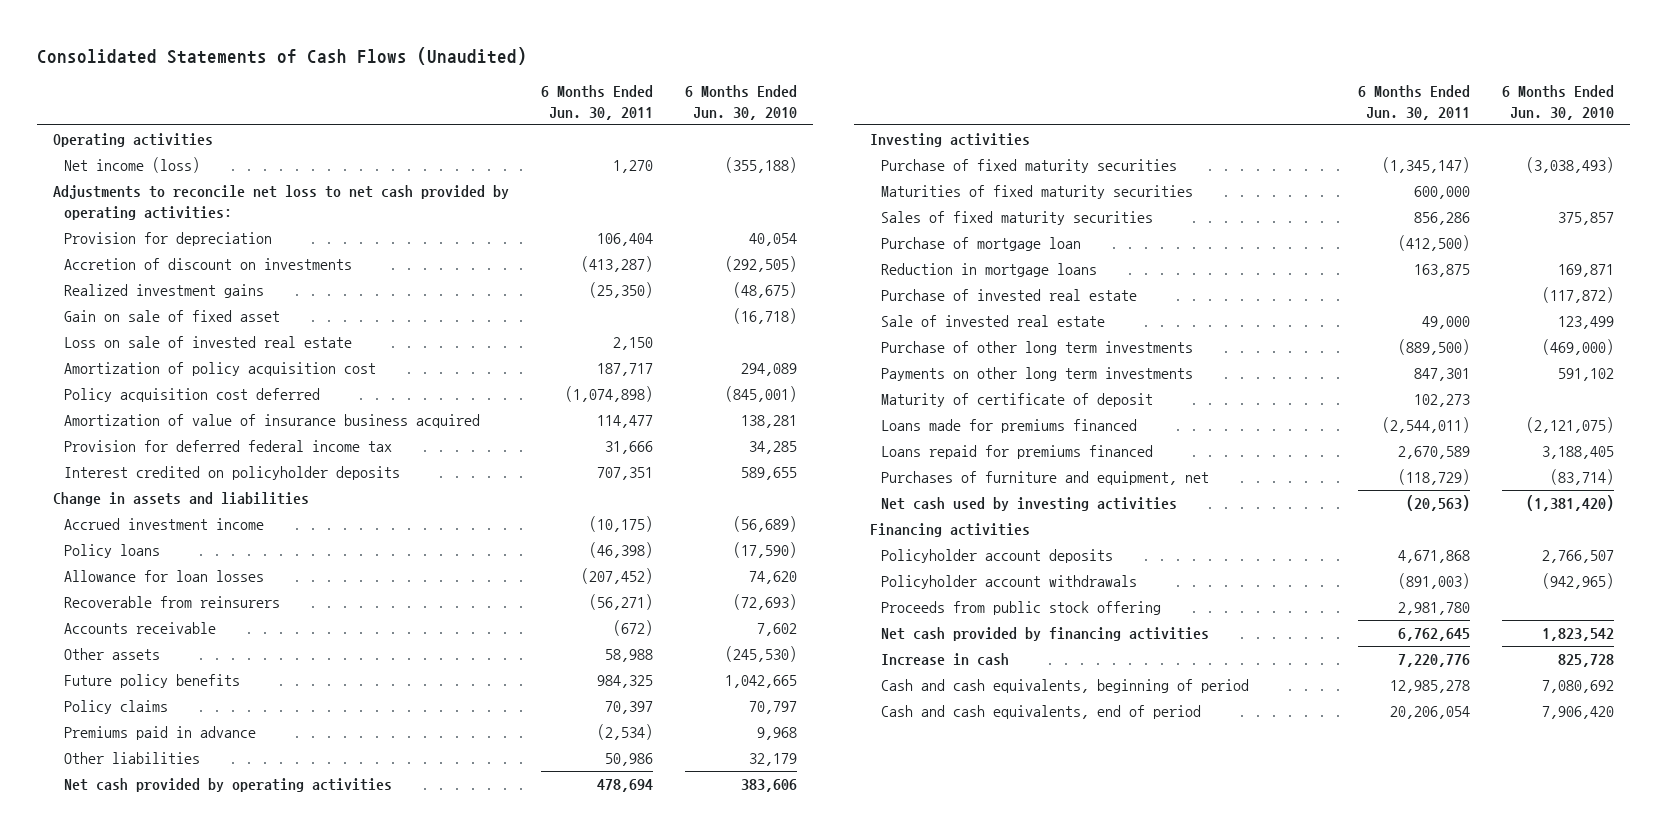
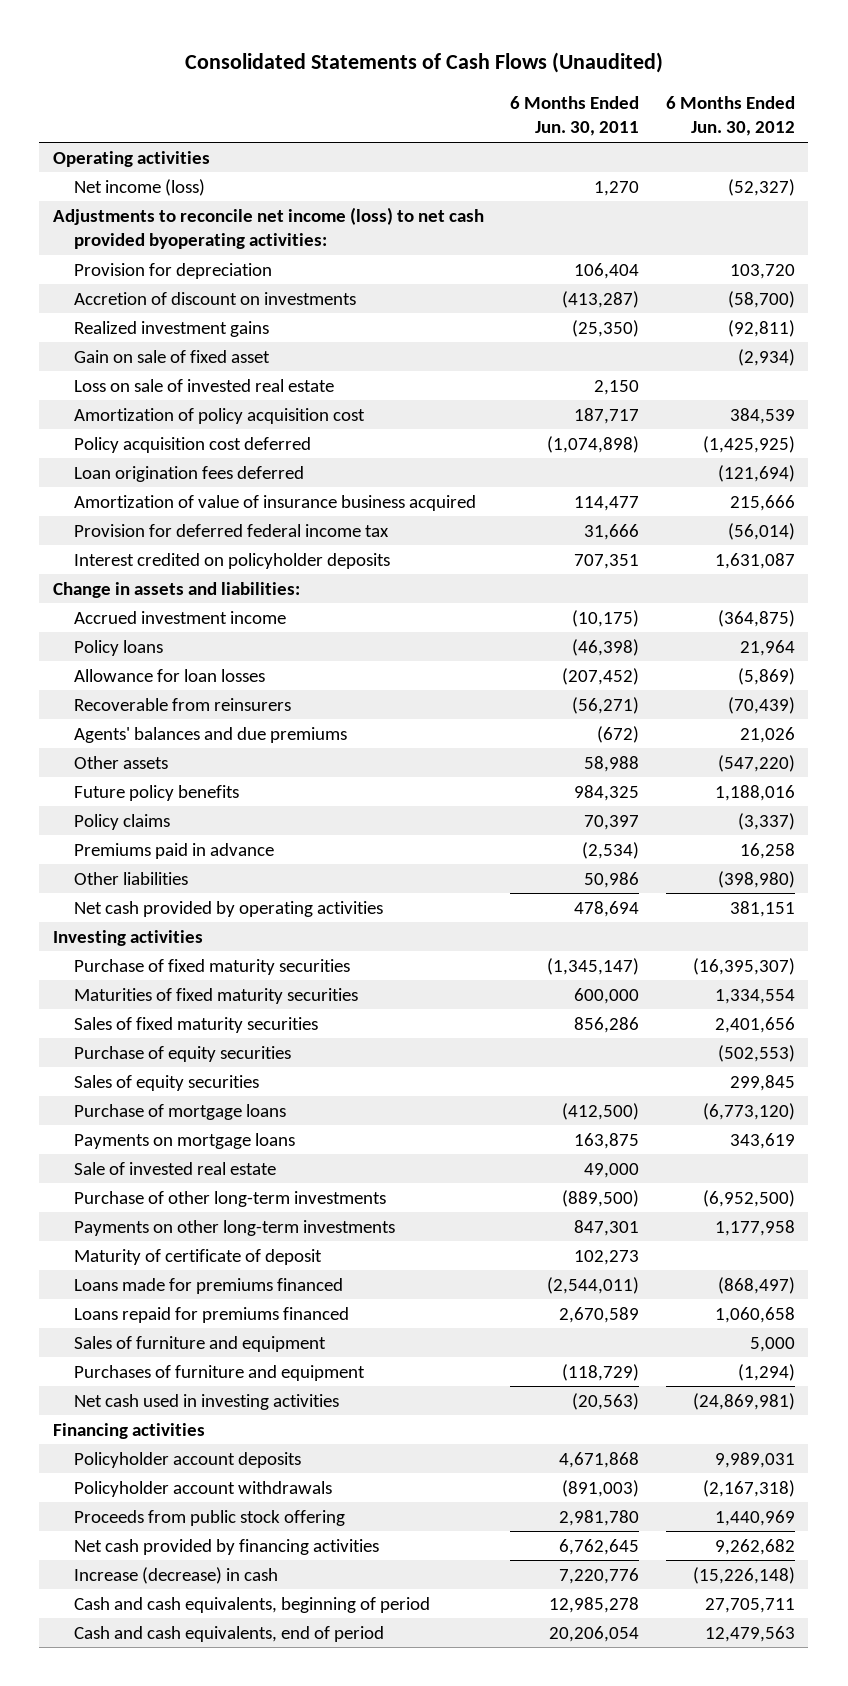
- | 6 Months Ended Jun. 30, 2011 | 6 Months Ended Jun. 30, 2010
+ | 6 Months Ended Jun. 30, 2011 | 6 Months Ended Jun. 30, 2012
- Adjustments to reconcile net loss to net cash provided by operating activities:
+ Adjustments to reconcile net income (loss) to net cash provided byoperating activities:
+ Loan origination fees deferred | | (121,694)
- Change in assets and liabilities
+ Change in assets and liabilities:
- Accounts receivable | (672) | 7,602
+ Agents' balances and due premiums | (672) | 21,026
- Purchase of mortgage loan | (412,500) |
- Reduction in mortgage loans | 163,875 | 169,871
- Purchase of invested real estate | | (117,872)
+ Purchase of equity securities | | (502,553)
+ Sales of equity securities | | 299,845
+ Purchase of mortgage loans | (412,500) | (6,773,120)
+ Payments on mortgage loans | 163,875 | 343,619
- Purchase of other long term investments | (889,500) | (469,000)
- Payments on other long term investments | 847,301 | 591,102
+ Purchase of other long-term investments | (889,500) | (6,952,500)
+ Payments on other long-term investments | 847,301 | 1,177,958
- Purchases of furniture and equipment, net | (118,729) | (83,714)
- Net cash used by investing activities | (20,563) | (1,381,420)
+ Sales of furniture and equipment | | 5,000
+ Purchases of furniture and equipment | (118,729) | (1,294)
+ Net cash used in investing activities | (20,563) | (24,869,981)
- Increase in cash | 7,220,776 | 825,728
+ Increase (decrease) in cash | 7,220,776 | (15,226,148)

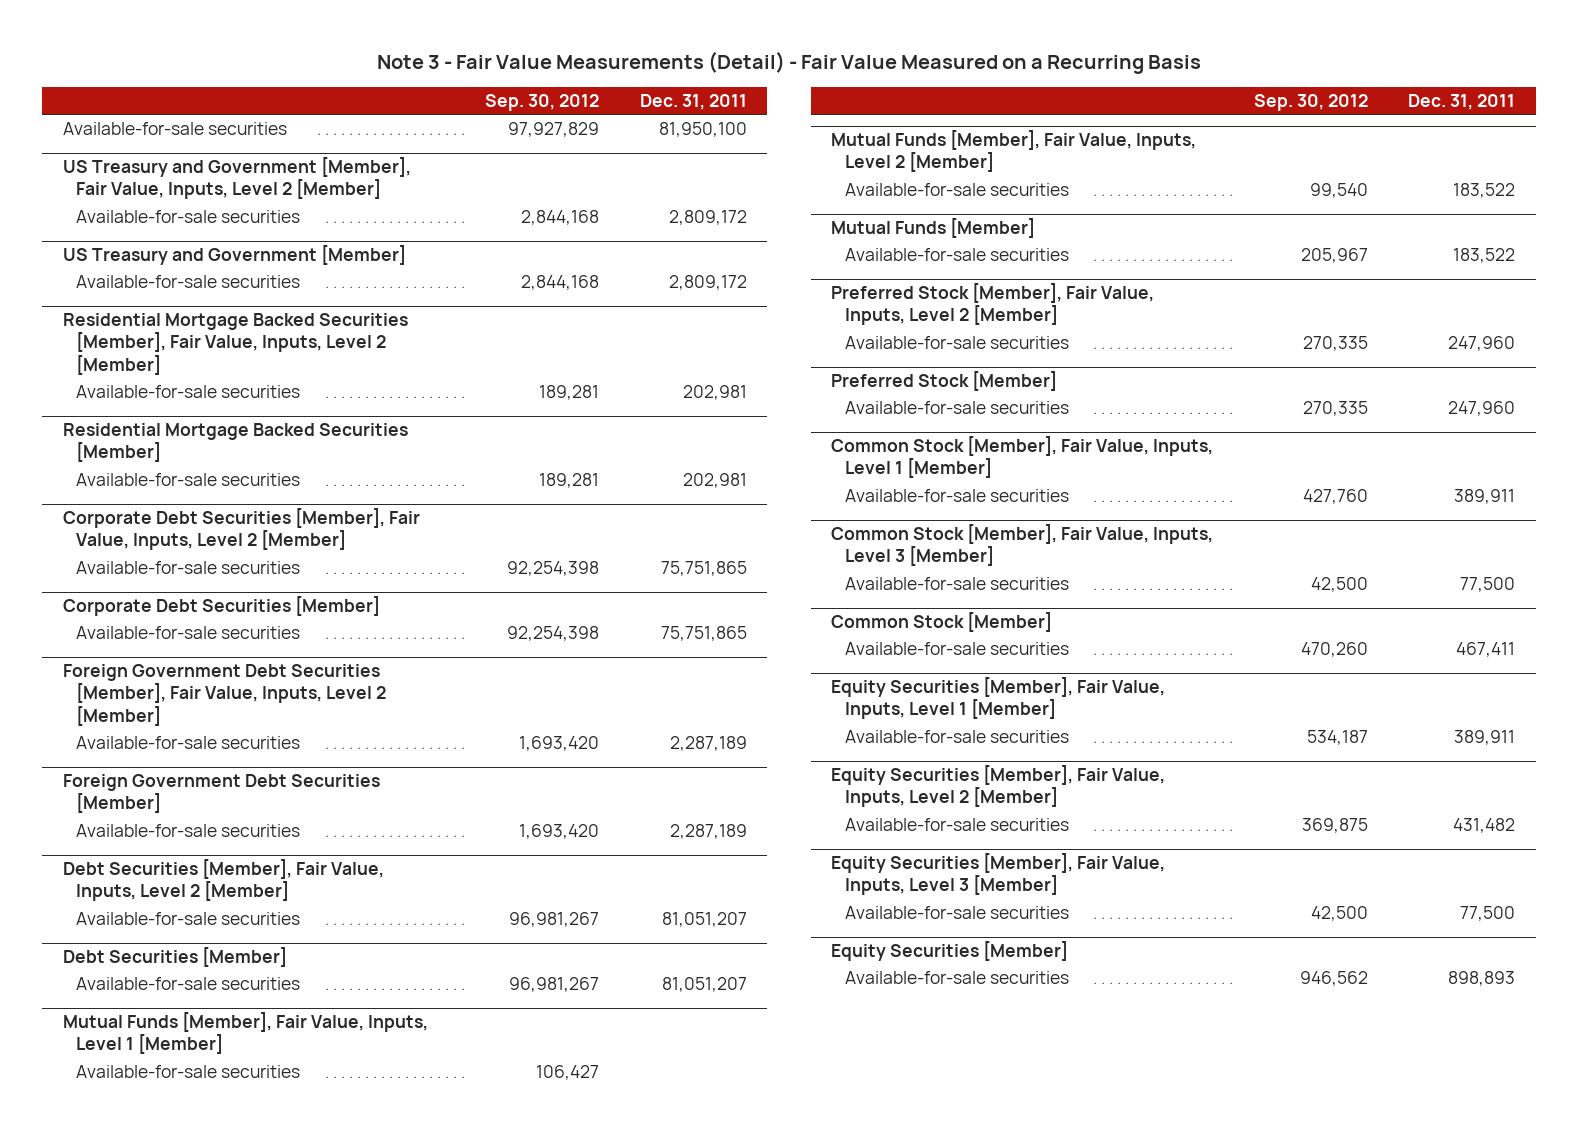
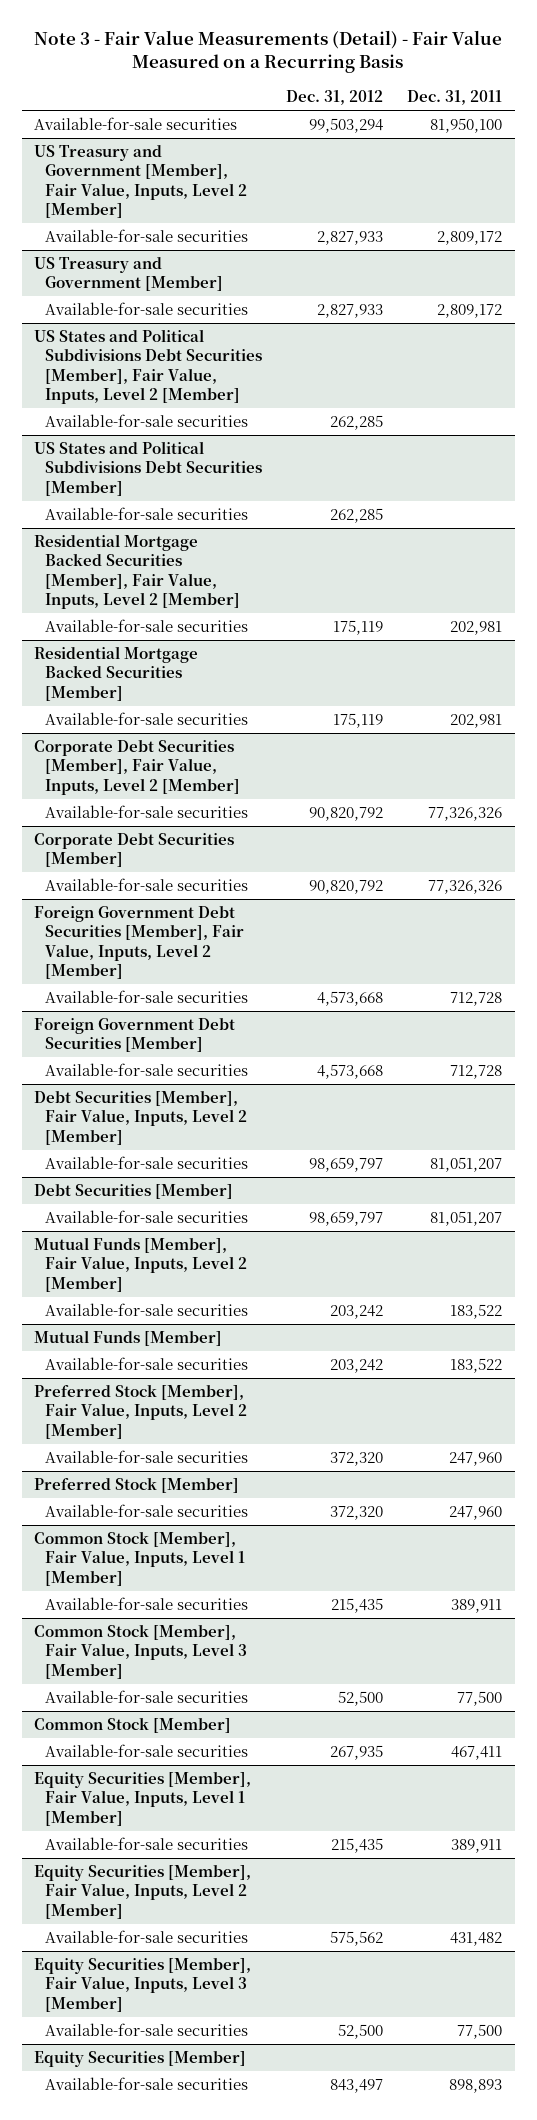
- | Sep. 30, 2012 | Dec. 31, 2011
+ | Dec. 31, 2012 | Dec. 31, 2011
+ US States and Political Subdivisions Debt Securities [Member], Fair Value, Inputs, Level 2 [Member]
+ Available-for-sale securities | 262,285 |
+ US States and Political Subdivisions Debt Securities [Member]
+ Available-for-sale securities | 262,285 |
@ Corporate Debt Securities [Member], Fair Value, Inputs, Level 2 [Member]
- Available-for-sale securities | 92,254,398 | 75,751,865
+ Available-for-sale securities | 90,820,792 | 77,326,326
@ Corporate Debt Securities [Member]
- Available-for-sale securities | 92,254,398 | 75,751,865
+ Available-for-sale securities | 90,820,792 | 77,326,326
@ Foreign Government Debt Securities [Member], Fair Value, Inputs, Level 2 [Member]
- Available-for-sale securities | 1,693,420 | 2,287,189
+ Available-for-sale securities | 4,573,668 | 712,728
@ Foreign Government Debt Securities [Member]
- Available-for-sale securities | 1,693,420 | 2,287,189
+ Available-for-sale securities | 4,573,668 | 712,728
- Mutual Funds [Member], Fair Value, Inputs, Level 1 [Member]
- Available-for-sale securities | 106,427 |

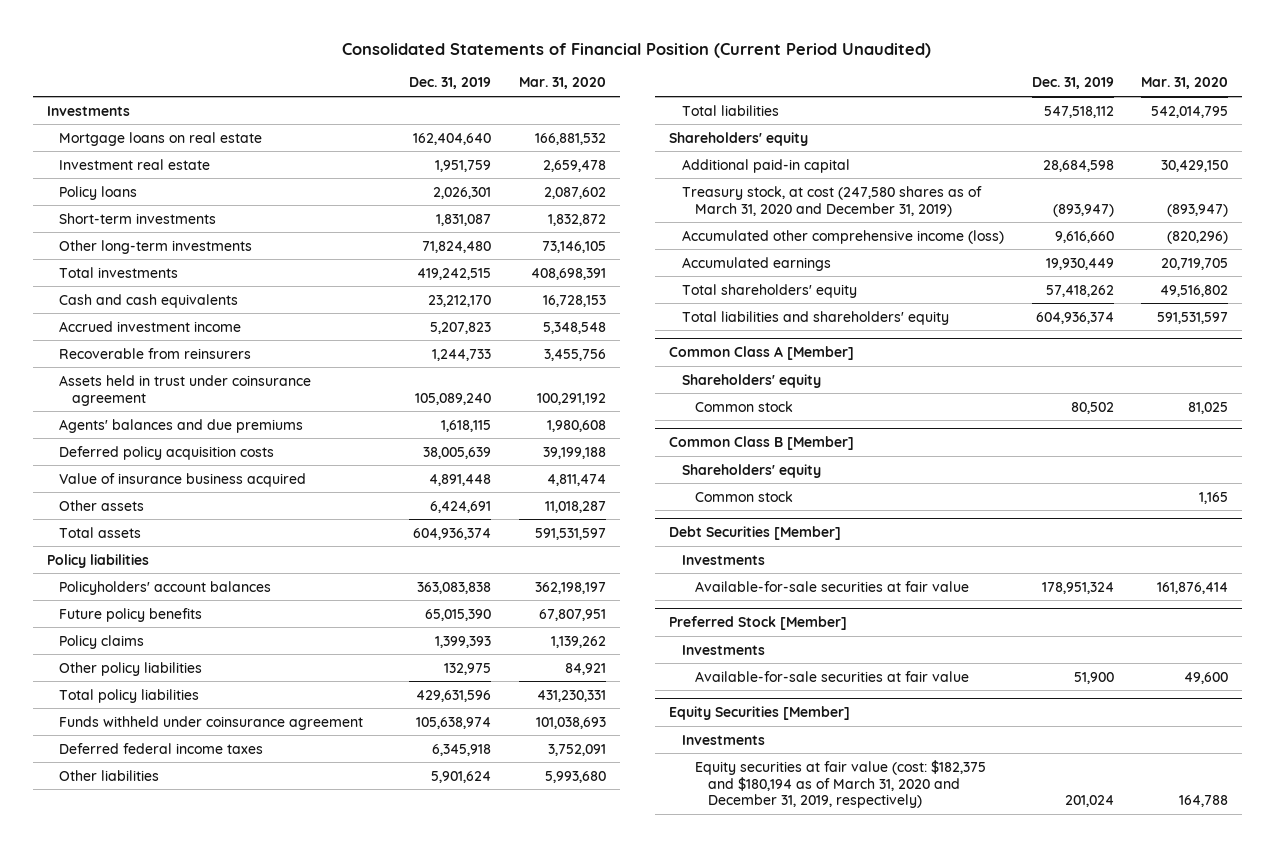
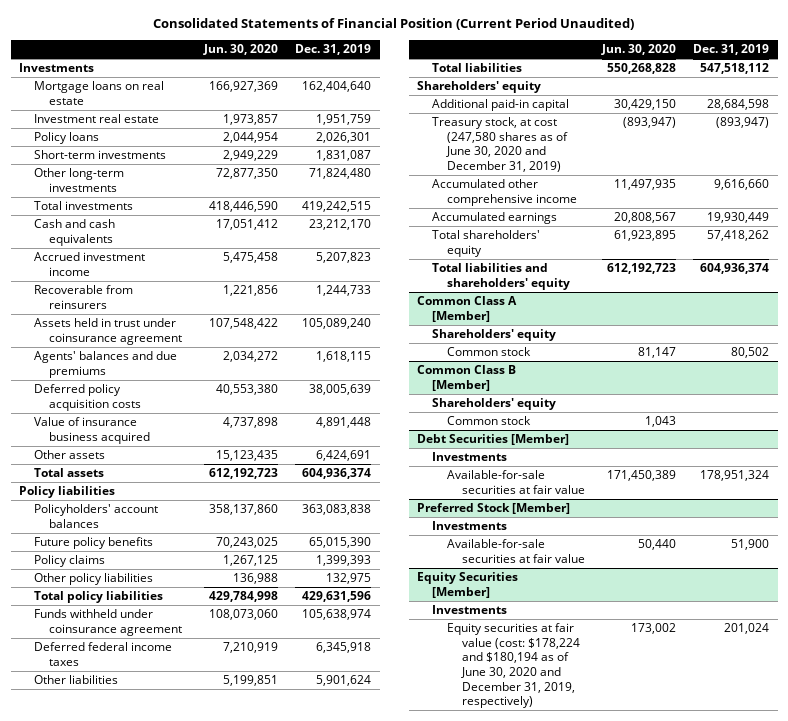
- | Dec. 31, 2019 | Mar. 31, 2020
+ | Jun. 30, 2020 | Dec. 31, 2019
- Treasury stock, at cost (247,580 shares as of March 31, 2020 and December 31, 2019) | (893,947) | (893,947)
- Accumulated other comprehensive income (loss) | 9,616,660 | (820,296)
+ Treasury stock, at cost (247,580 shares as of June 30, 2020 and December 31, 2019) | (893,947) | (893,947)
+ Accumulated other comprehensive income | 11,497,935 | 9,616,660
@ Equity Securities [Member]
- Equity securities at fair value (cost: $182,375 and $180,194 as of March 31, 2020 and December 31, 2019, respectively) | 201,024 | 164,788
+ Equity securities at fair value (cost: $178,224 and $180,194 as of June 30, 2020 and December 31, 2019, respectively) | 173,002 | 201,024

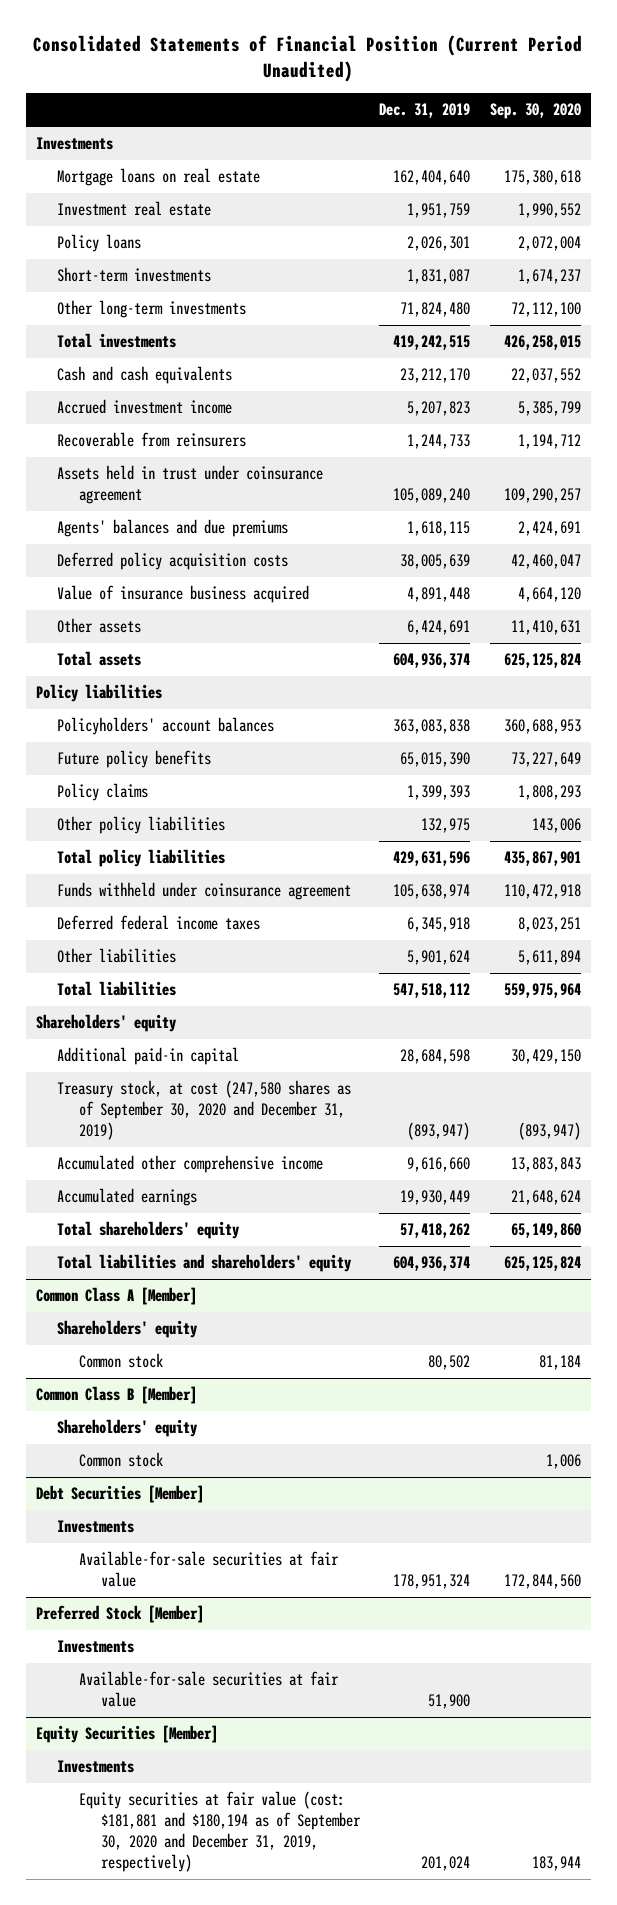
- | Jun. 30, 2020 | Dec. 31, 2019
+ | Dec. 31, 2019 | Sep. 30, 2020
- Treasury stock, at cost (247,580 shares as of June 30, 2020 and December 31, 2019) | (893,947) | (893,947)
+ Treasury stock, at cost (247,580 shares as of September 30, 2020 and December 31, 2019) | (893,947) | (893,947)
@ Equity Securities [Member]
- Equity securities at fair value (cost: $178,224 and $180,194 as of June 30, 2020 and December 31, 2019, respectively) | 173,002 | 201,024
+ Equity securities at fair value (cost: $181,881 and $180,194 as of September 30, 2020 and December 31, 2019, respectively) | 201,024 | 183,944

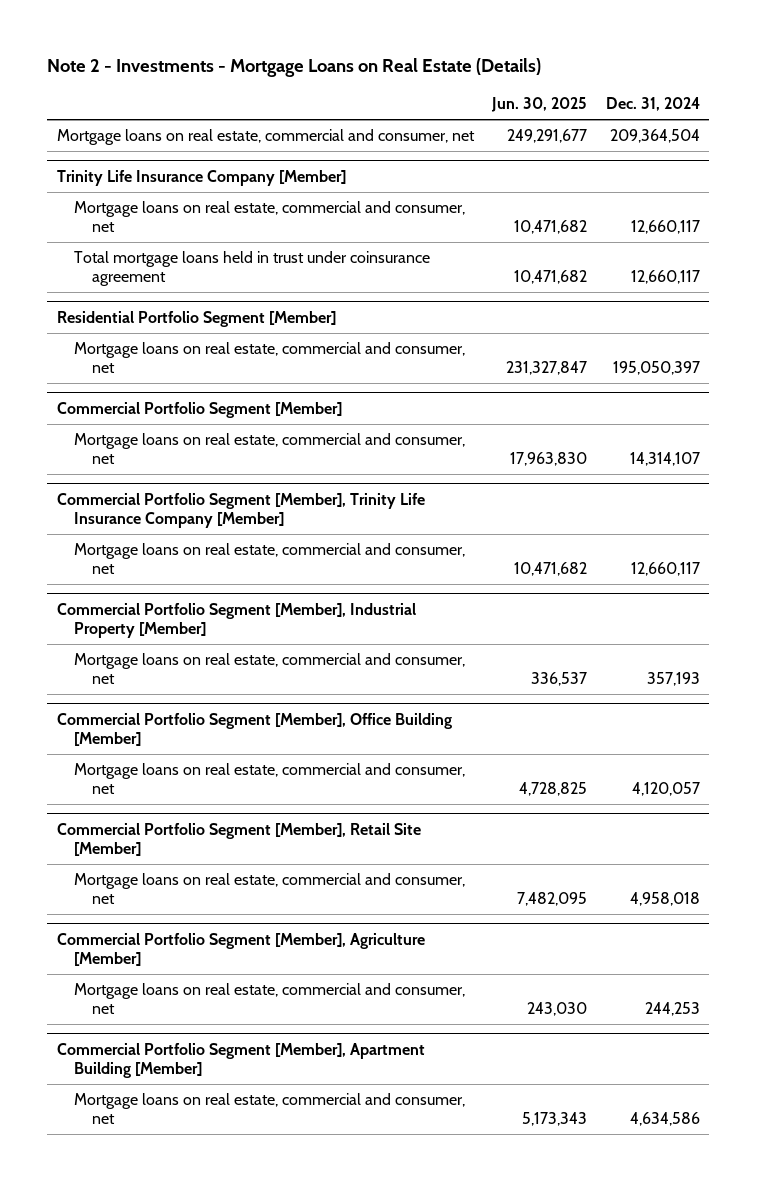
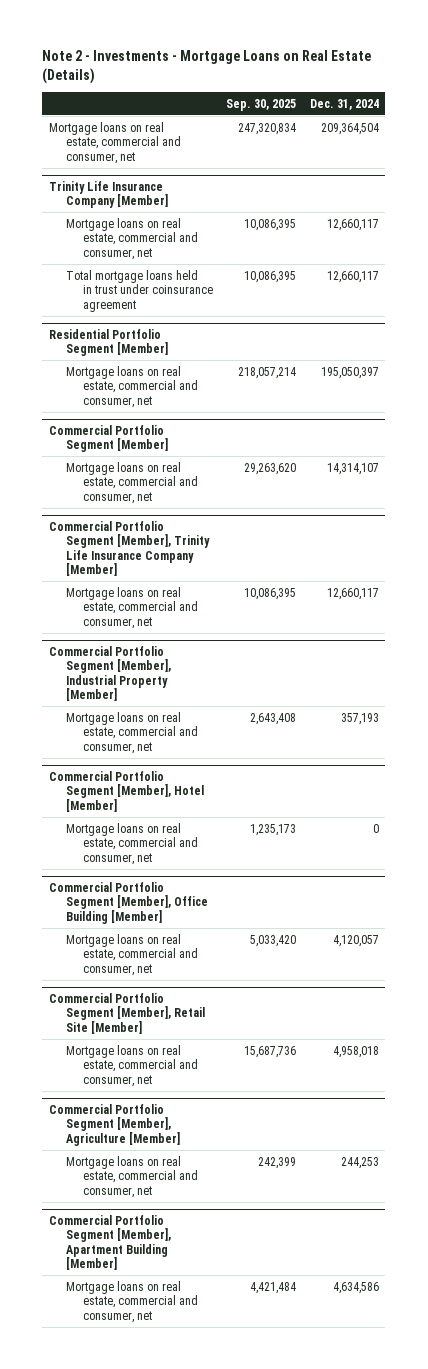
- | Jun. 30, 2025 | Dec. 31, 2024
+ | Sep. 30, 2025 | Dec. 31, 2024
+ Commercial Portfolio Segment [Member], Hotel [Member]
+ Mortgage loans on real estate, commercial and consumer, net | 1,235,173 | 0

